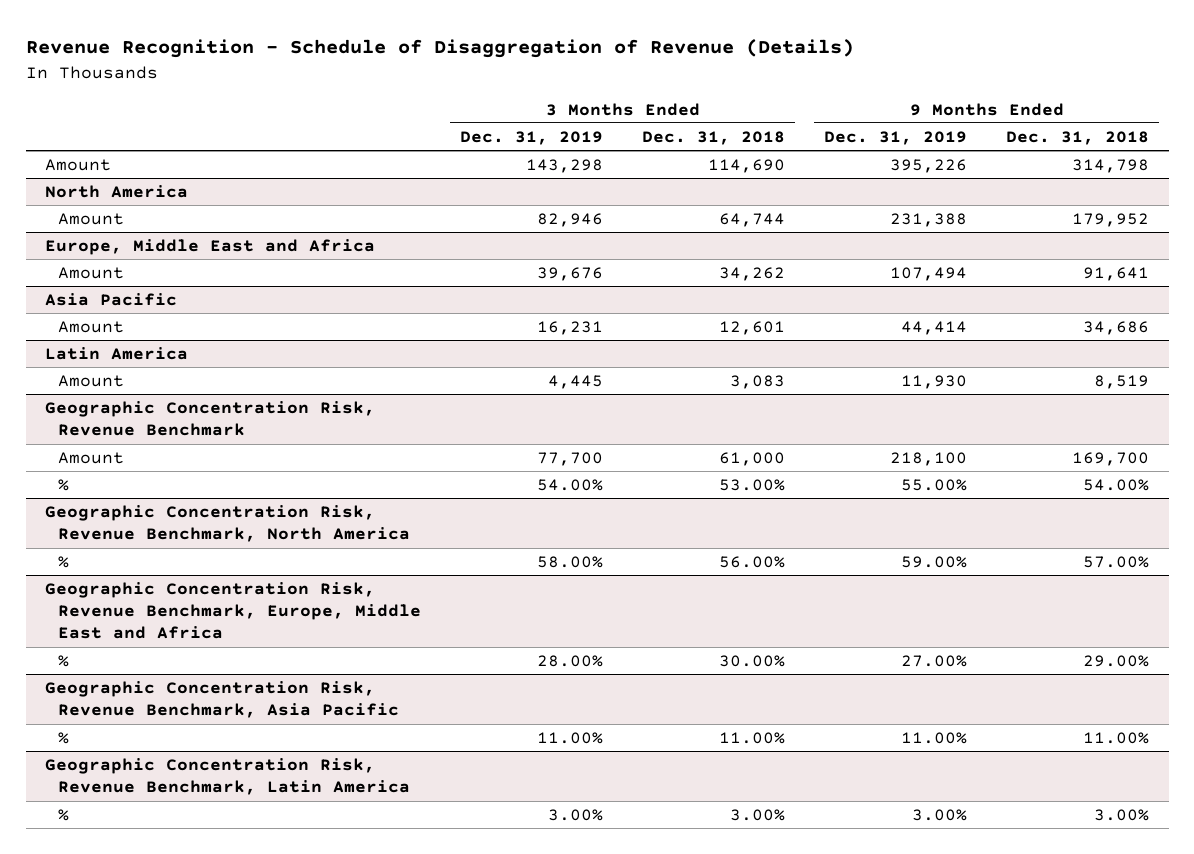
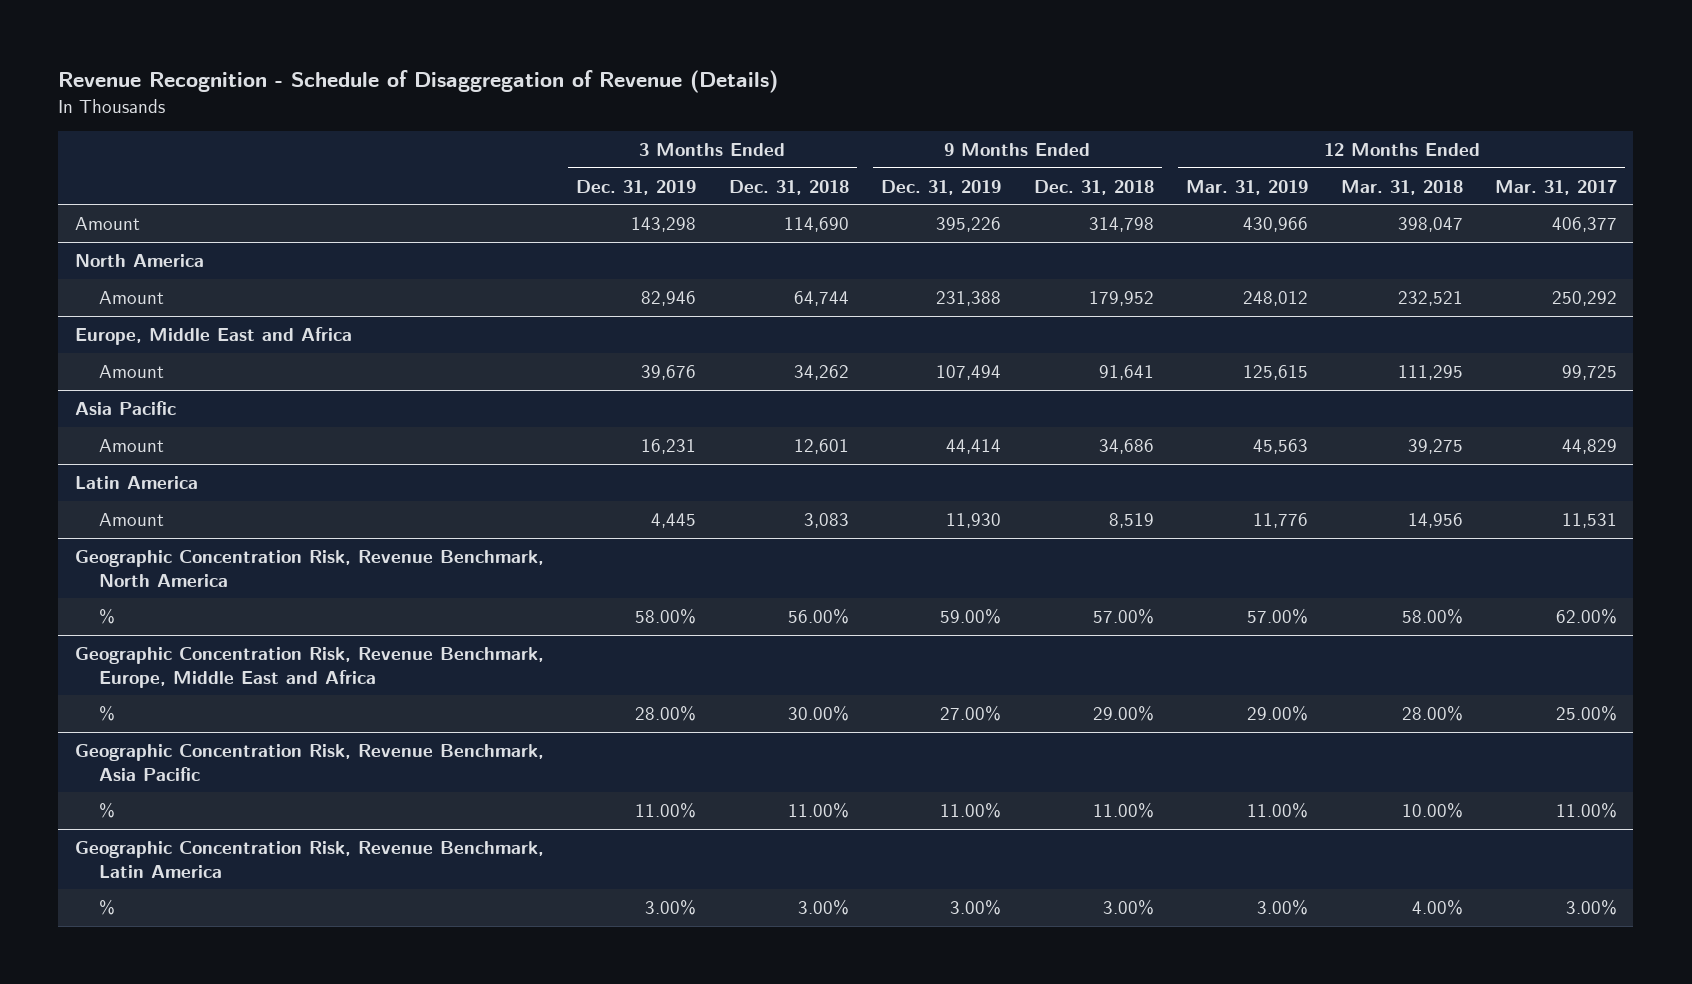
- | 3 Months Ended Dec. 31, 2019 | 3 Months Ended Dec. 31, 2018 | 9 Months Ended Dec. 31, 2019 | 9 Months Ended Dec. 31, 2018
+ | 3 Months Ended Dec. 31, 2019 | 3 Months Ended Dec. 31, 2018 | 9 Months Ended Dec. 31, 2019 | 9 Months Ended Dec. 31, 2018 | 12 Months Ended Mar. 31, 2019 | 12 Months Ended Mar. 31, 2018 | 12 Months Ended Mar. 31, 2017
- Geographic Concentration Risk, Revenue Benchmark
- Amount | 77,700 | 61,000 | 218,100 | 169,700
- % | 54.00% | 53.00% | 55.00% | 54.00%

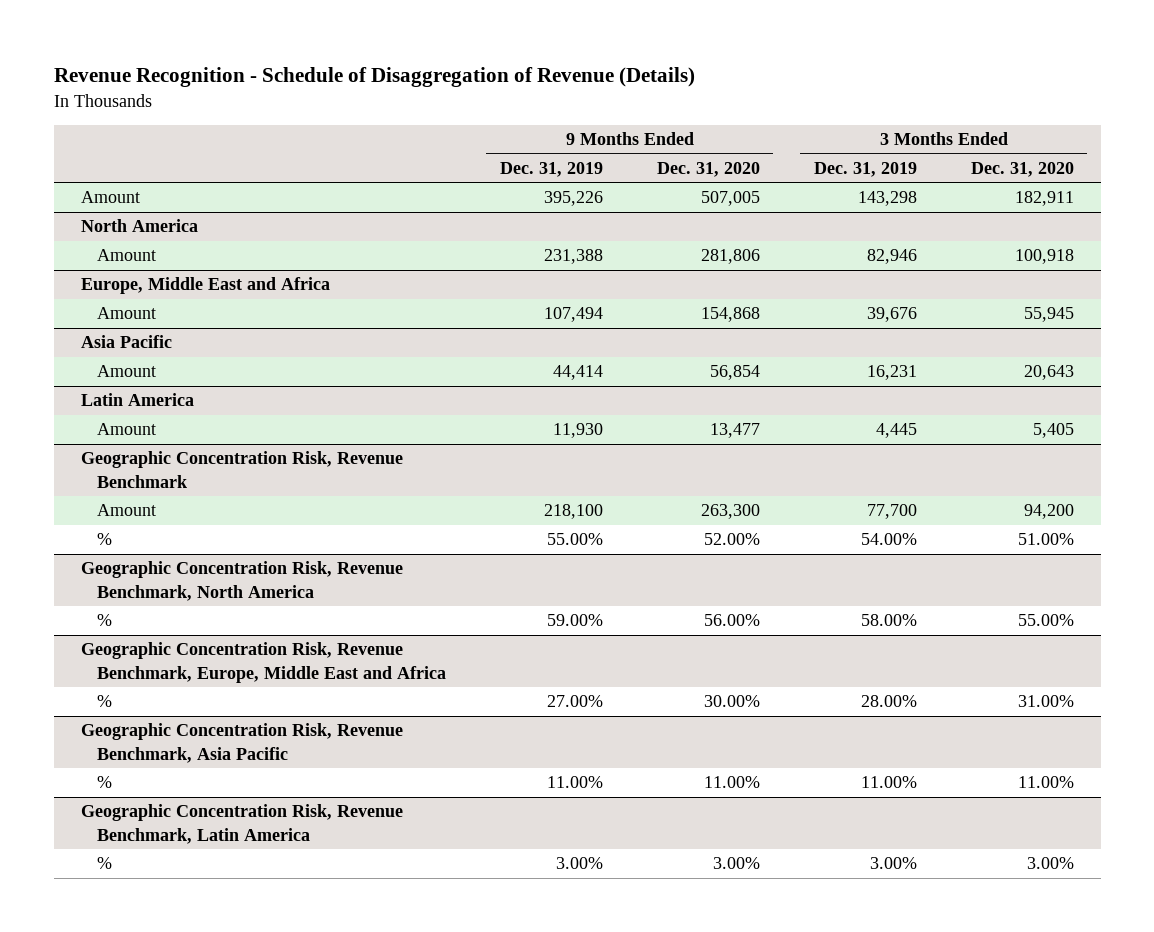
- | 3 Months Ended Dec. 31, 2019 | 3 Months Ended Dec. 31, 2018 | 9 Months Ended Dec. 31, 2019 | 9 Months Ended Dec. 31, 2018 | 12 Months Ended Mar. 31, 2019 | 12 Months Ended Mar. 31, 2018 | 12 Months Ended Mar. 31, 2017
+ | 9 Months Ended Dec. 31, 2019 | 9 Months Ended Dec. 31, 2020 | 3 Months Ended Dec. 31, 2019 | 3 Months Ended Dec. 31, 2020
+ Geographic Concentration Risk, Revenue Benchmark
+ Amount | 218,100 | 263,300 | 77,700 | 94,200
+ % | 55.00% | 52.00% | 54.00% | 51.00%

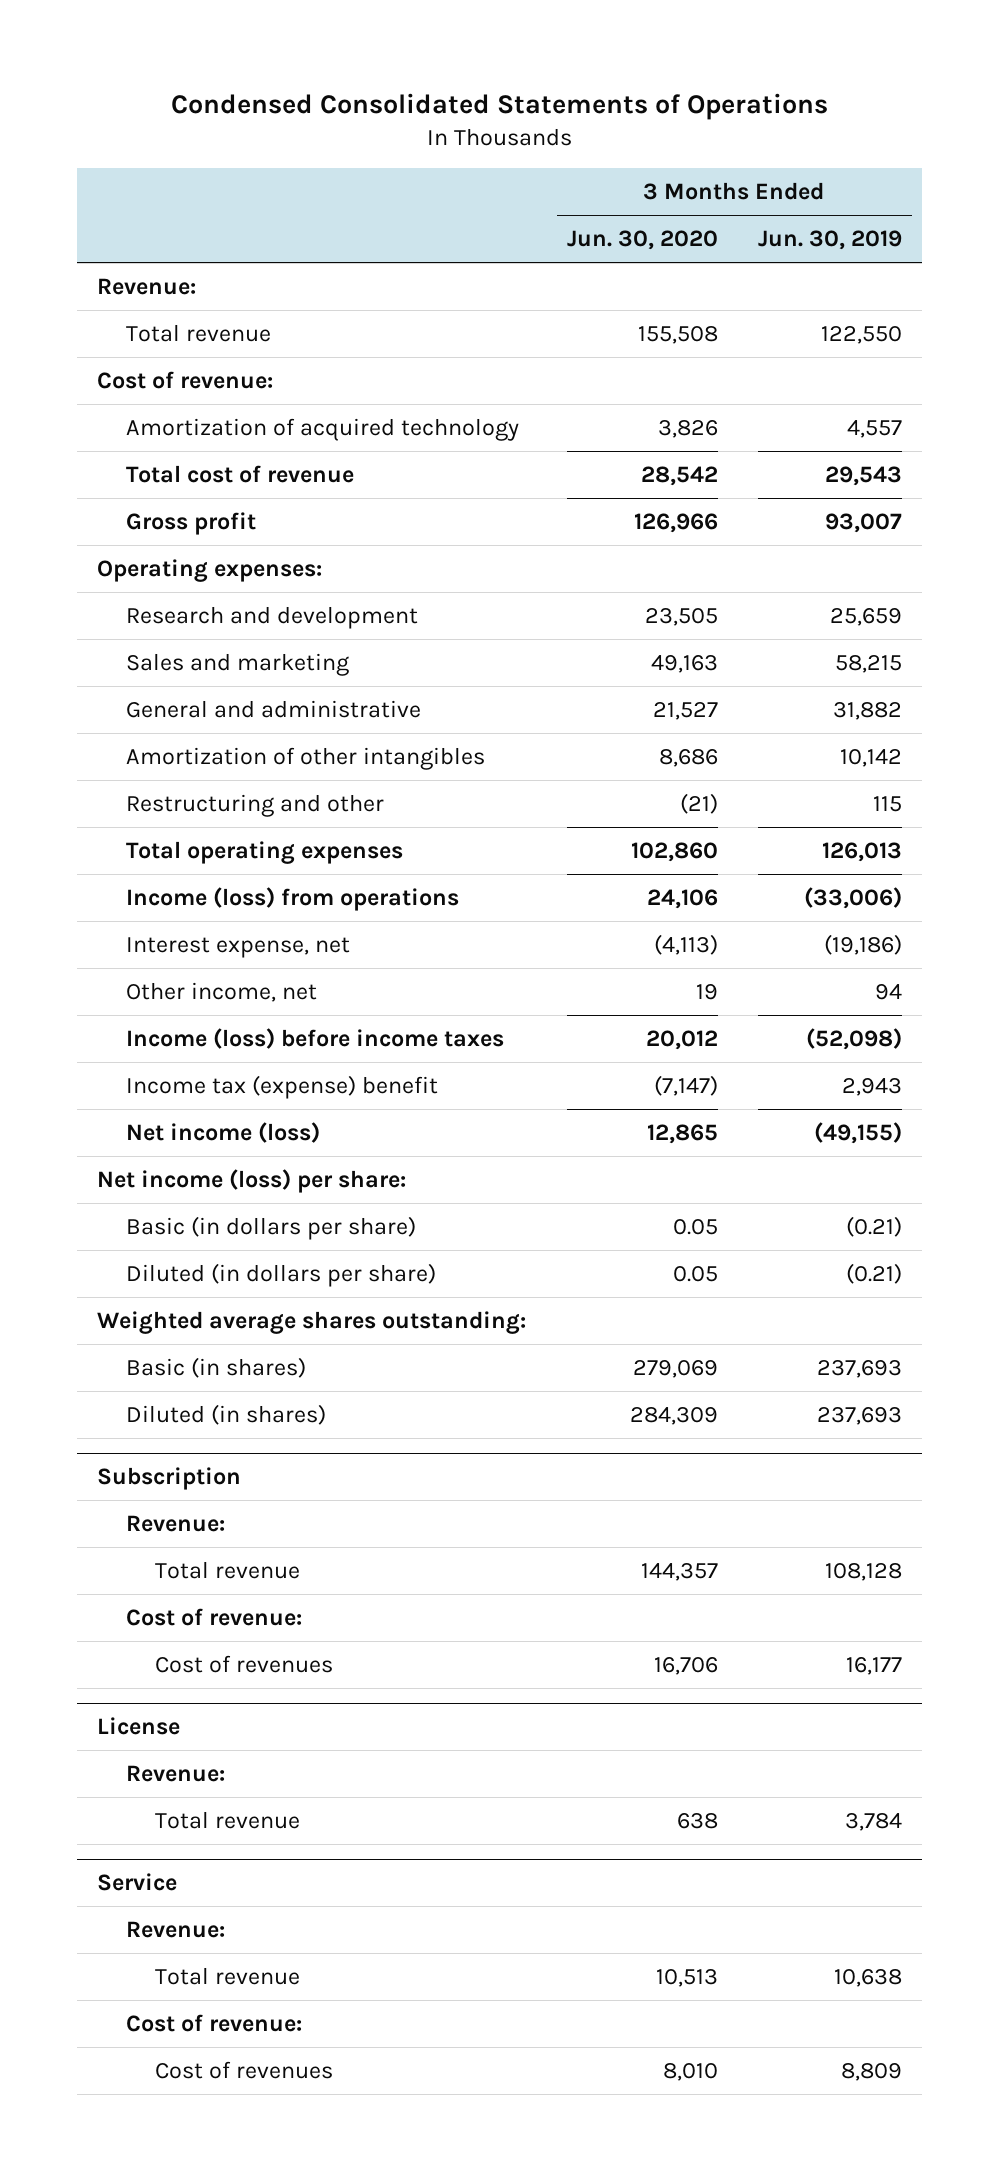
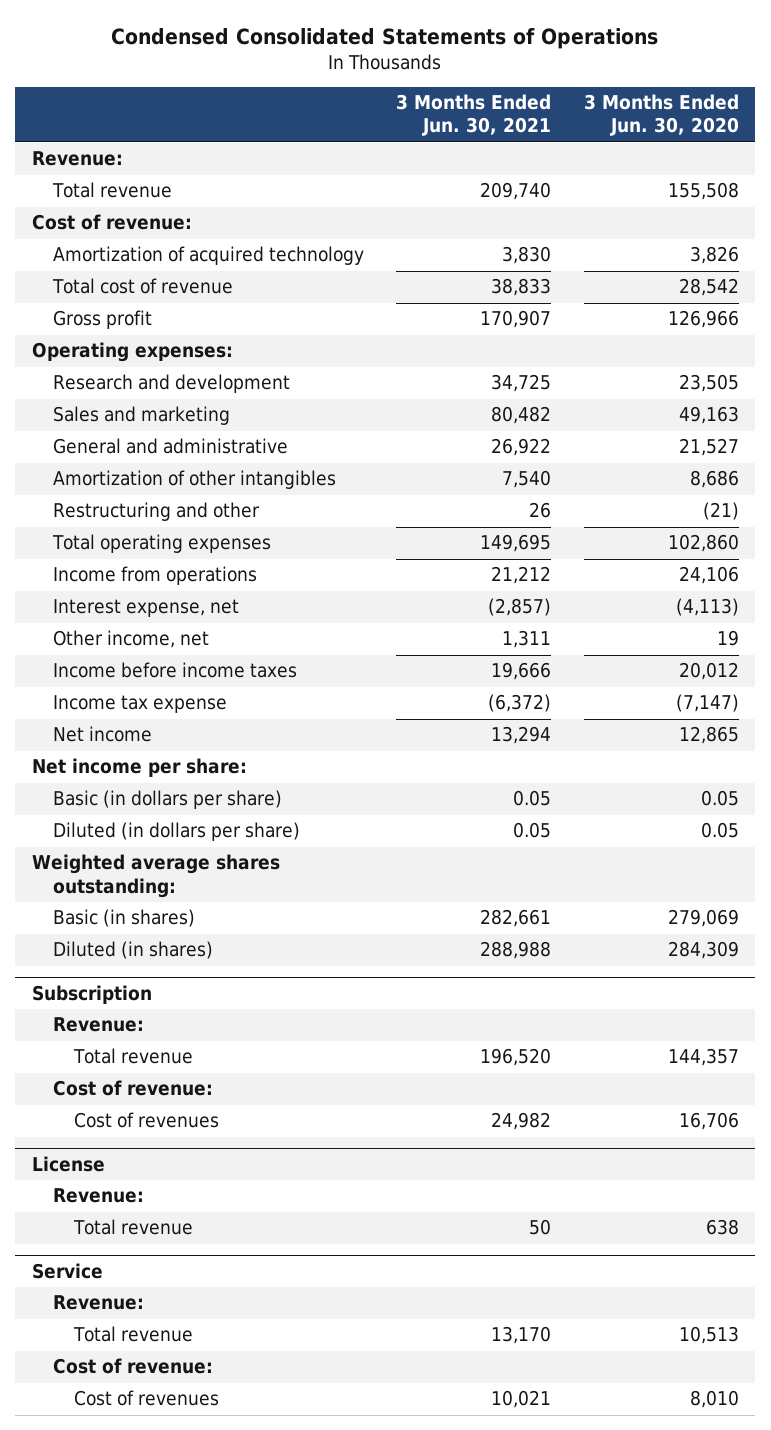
- | 3 Months Ended Jun. 30, 2020 | 3 Months Ended Jun. 30, 2019
+ | 3 Months Ended Jun. 30, 2021 | 3 Months Ended Jun. 30, 2020
- Income (loss) from operations | 24,106 | (33,006)
+ Income from operations | 21,212 | 24,106
- Income (loss) before income taxes | 20,012 | (52,098)
- Income tax (expense) benefit | (7,147) | 2,943
- Net income (loss) | 12,865 | (49,155)
- Net income (loss) per share:
+ Income before income taxes | 19,666 | 20,012
+ Income tax expense | (6,372) | (7,147)
+ Net income | 13,294 | 12,865
+ Net income per share:

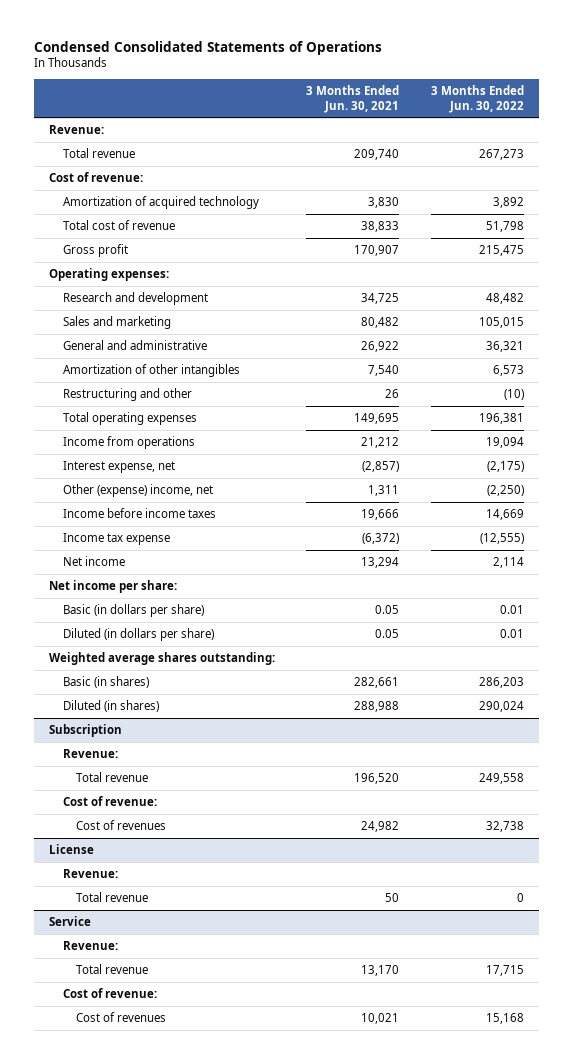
- | 3 Months Ended Jun. 30, 2021 | 3 Months Ended Jun. 30, 2020
+ | 3 Months Ended Jun. 30, 2021 | 3 Months Ended Jun. 30, 2022
- Other income, net | 1,311 | 19
+ Other (expense) income, net | 1,311 | (2,250)

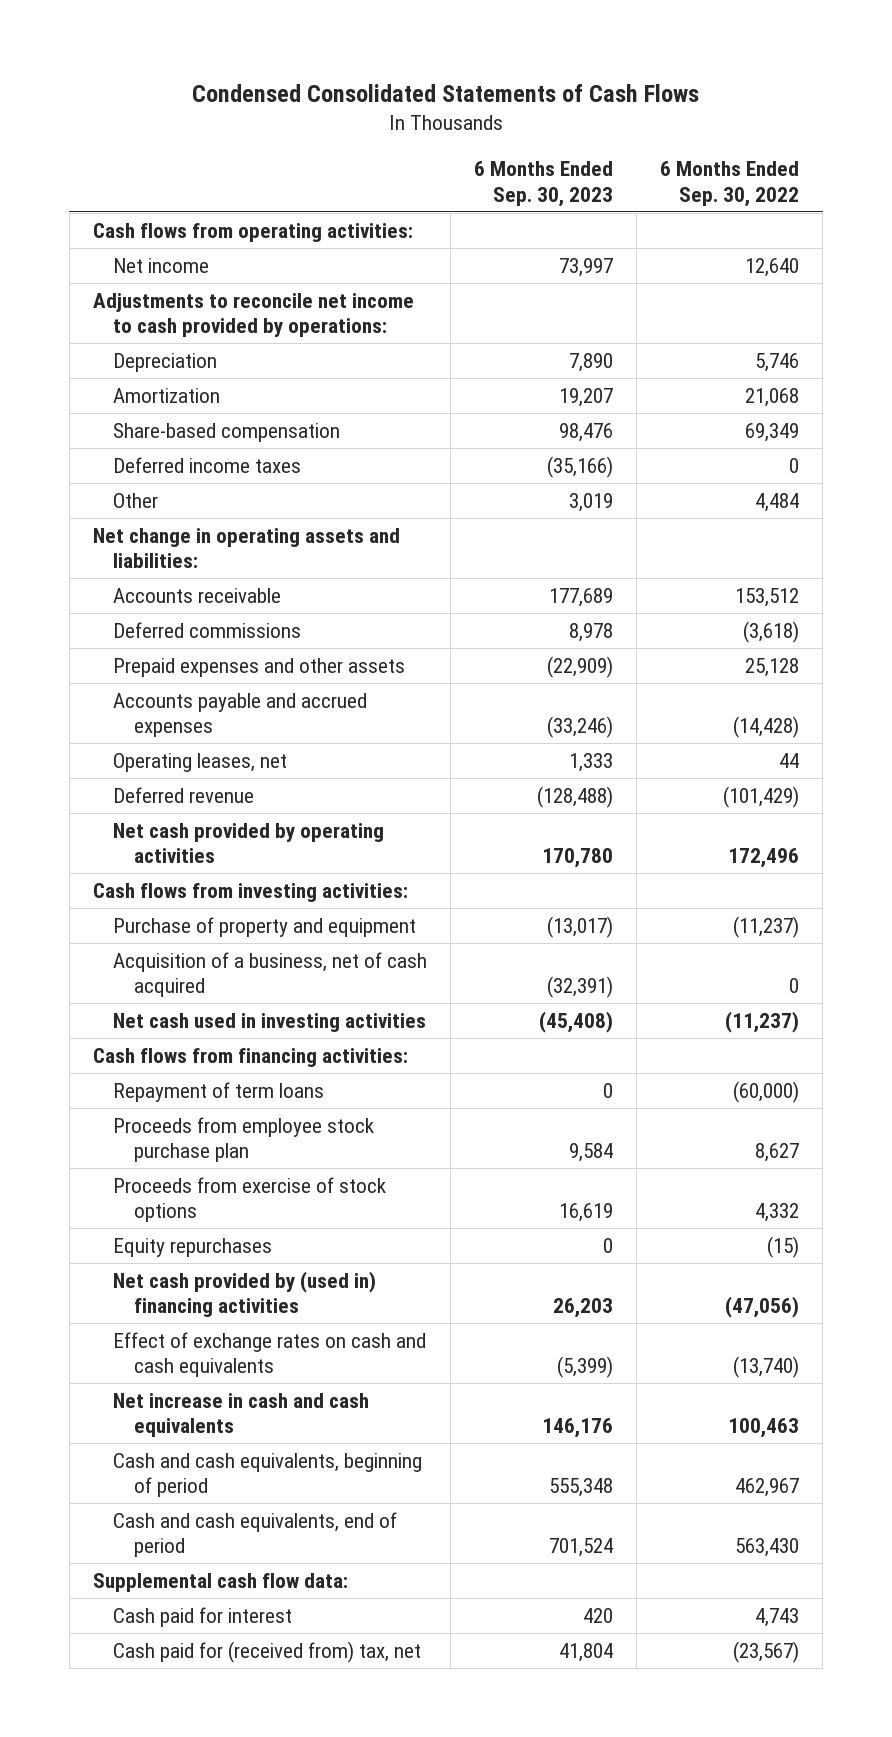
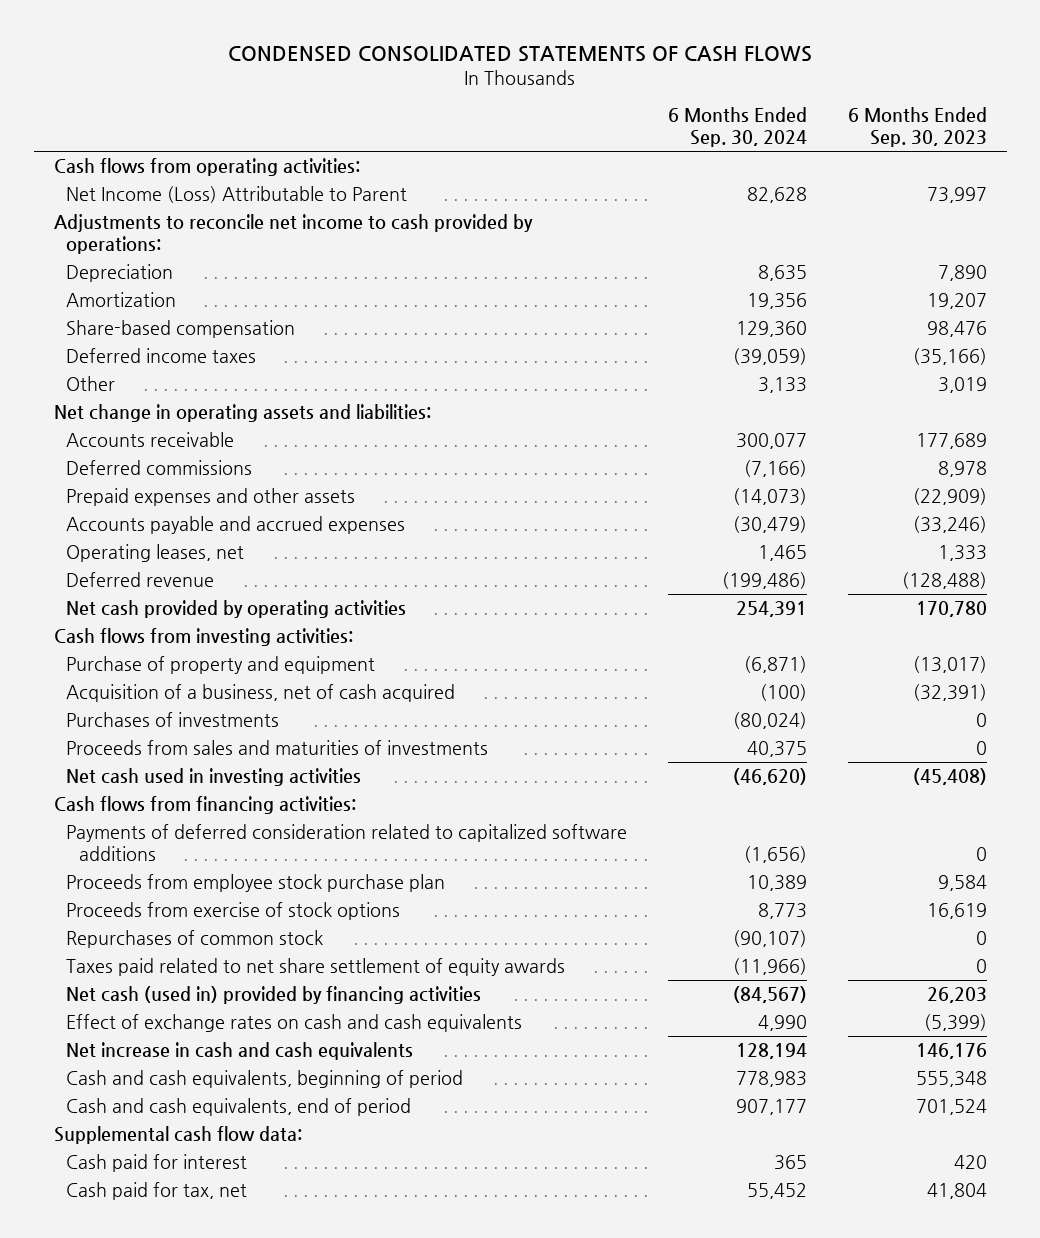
- Condensed Consolidated Statements of Cash Flows
+ CONDENSED CONSOLIDATED STATEMENTS OF CASH FLOWS
- | 6 Months Ended Sep. 30, 2023 | 6 Months Ended Sep. 30, 2022
+ | 6 Months Ended Sep. 30, 2024 | 6 Months Ended Sep. 30, 2023
- Net income | 73,997 | 12,640
+ Net Income (Loss) Attributable to Parent | 82,628 | 73,997
+ Purchases of investments | (80,024) | 0
+ Proceeds from sales and maturities of investments | 40,375 | 0
- Repayment of term loans | 0 | (60,000)
+ Payments of deferred consideration related to capitalized software additions | (1,656) | 0
- Equity repurchases | 0 | (15)
- Net cash provided by (used in) financing activities | 26,203 | (47,056)
+ Repurchases of common stock | (90,107) | 0
+ Taxes paid related to net share settlement of equity awards | (11,966) | 0
+ Net cash (used in) provided by financing activities | (84,567) | 26,203
- Cash paid for (received from) tax, net | 41,804 | (23,567)
+ Cash paid for tax, net | 55,452 | 41,804

